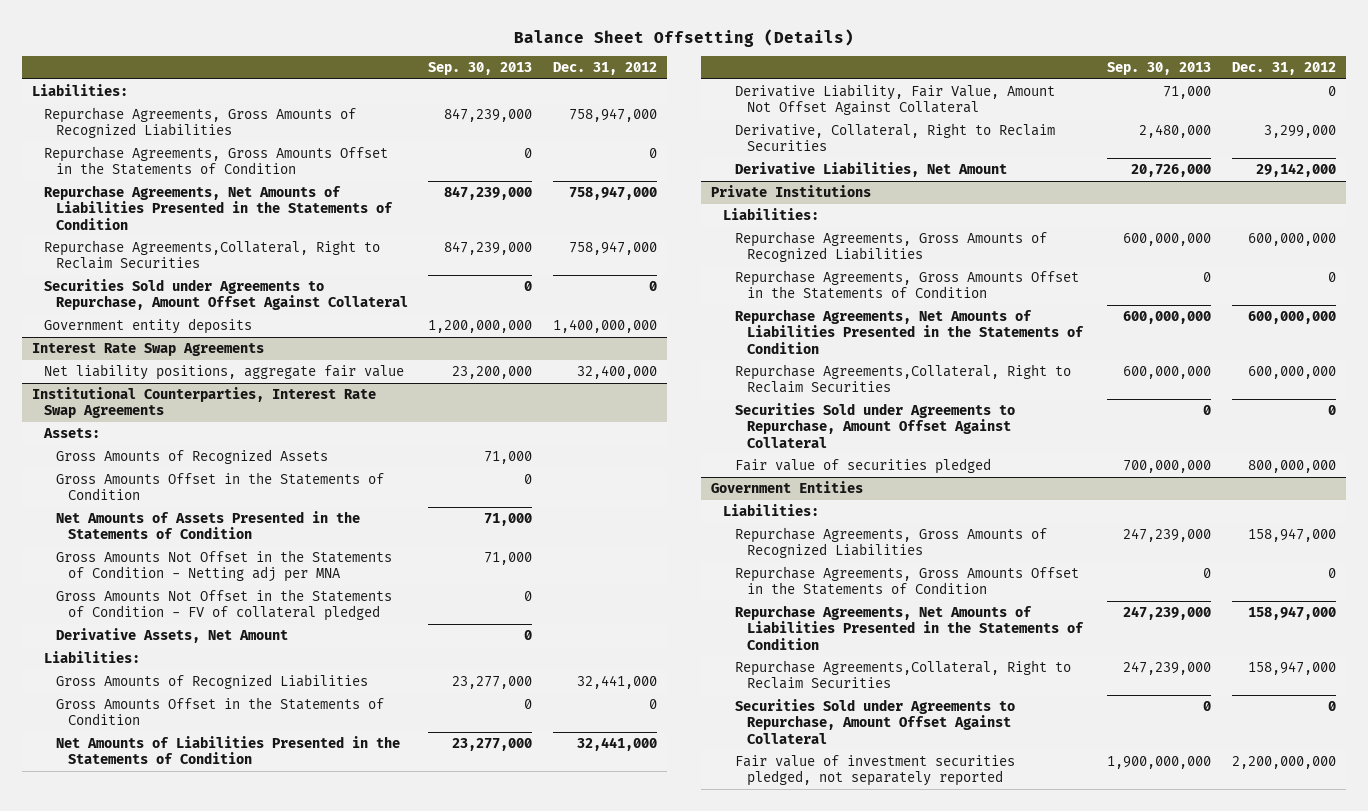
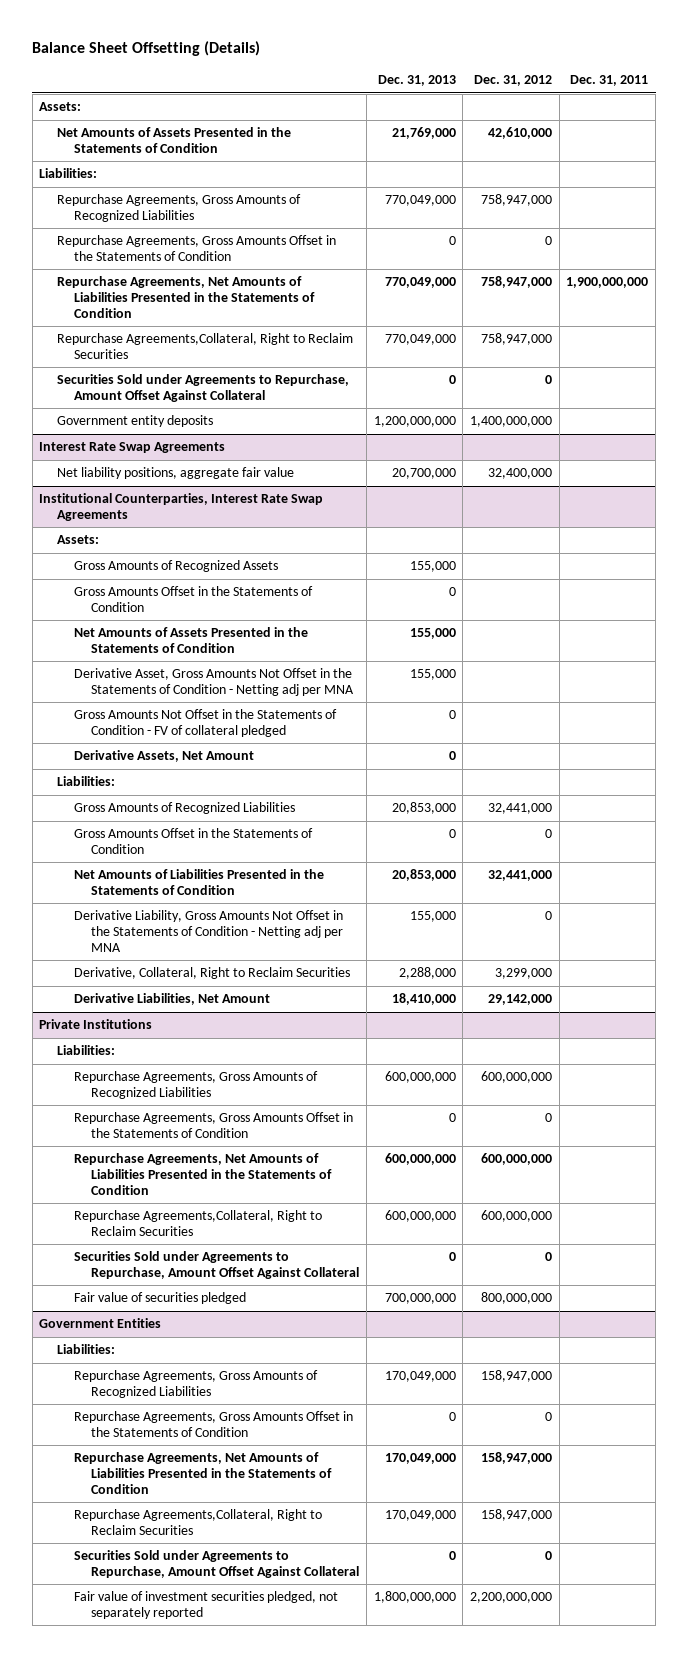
- | Sep. 30, 2013 | Dec. 31, 2012
+ | Dec. 31, 2013 | Dec. 31, 2012 | Dec. 31, 2011
+ Assets:
+ Net Amounts of Assets Presented in the Statements of Condition | 21,769,000 | 42,610,000 |
@ Institutional Counterparties, Interest Rate Swap Agreements
- Gross Amounts Not Offset in the Statements of Condition - Netting adj per MNA | 71,000 |
+ Derivative Asset, Gross Amounts Not Offset in the Statements of Condition - Netting adj per MNA | 155,000 | |
- Derivative Liability, Fair Value, Amount Not Offset Against Collateral | 71,000 | 0
+ Derivative Liability, Gross Amounts Not Offset in the Statements of Condition - Netting adj per MNA | 155,000 | 0 |

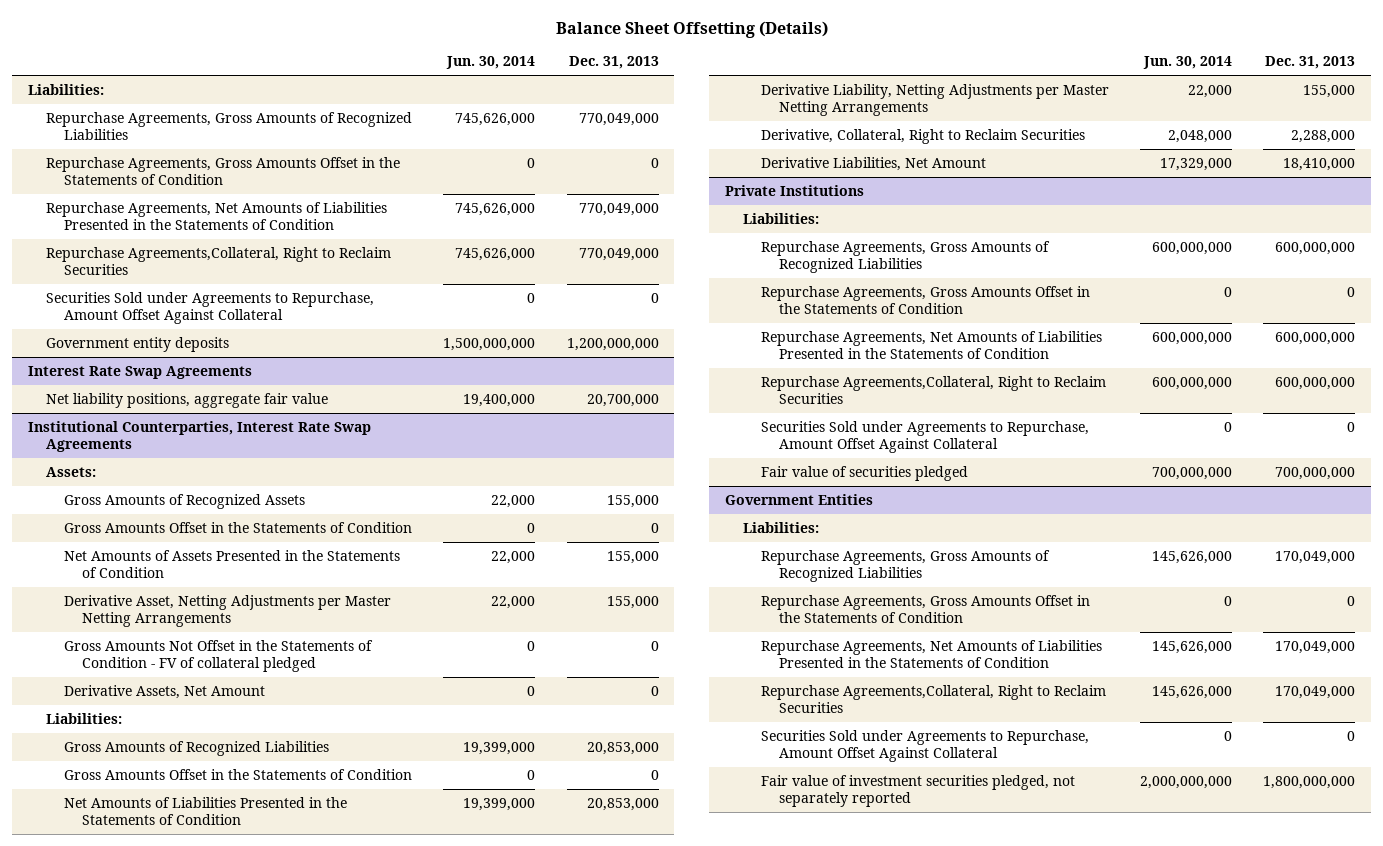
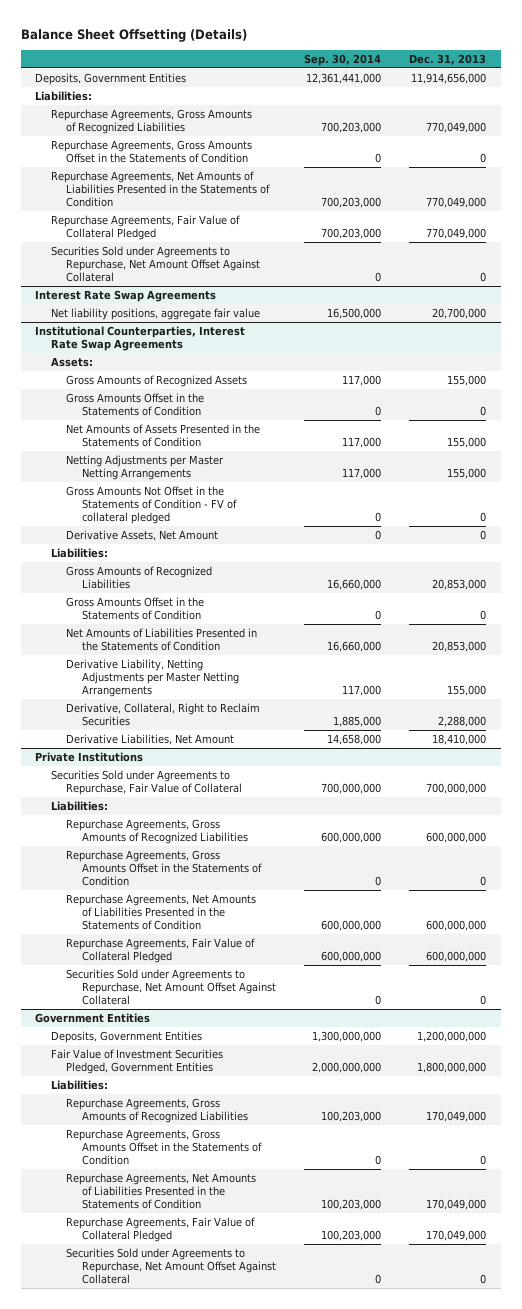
- | Jun. 30, 2014 | Dec. 31, 2013
+ | Sep. 30, 2014 | Dec. 31, 2013
+ Deposits, Government Entities | 12,361,441,000 | 11,914,656,000
- Repurchase Agreements,Collateral, Right to Reclaim Securities | 745,626,000 | 770,049,000
- Securities Sold under Agreements to Repurchase, Amount Offset Against Collateral | 0 | 0
- Government entity deposits | 1,500,000,000 | 1,200,000,000
+ Repurchase Agreements, Fair Value of Collateral Pledged | 700,203,000 | 770,049,000
+ Securities Sold under Agreements to Repurchase, Net Amount Offset Against Collateral | 0 | 0
@ Institutional Counterparties, Interest Rate Swap Agreements
- Derivative Asset, Netting Adjustments per Master Netting Arrangements | 22,000 | 155,000
+ Netting Adjustments per Master Netting Arrangements | 117,000 | 155,000
@ Private Institutions
+ Securities Sold under Agreements to Repurchase, Fair Value of Collateral | 700,000,000 | 700,000,000
- Repurchase Agreements,Collateral, Right to Reclaim Securities | 600,000,000 | 600,000,000
- Securities Sold under Agreements to Repurchase, Amount Offset Against Collateral | 0 | 0
- Fair value of securities pledged | 700,000,000 | 700,000,000
+ Repurchase Agreements, Fair Value of Collateral Pledged | 600,000,000 | 600,000,000
+ Securities Sold under Agreements to Repurchase, Net Amount Offset Against Collateral | 0 | 0
@ Government Entities
+ Deposits, Government Entities | 1,300,000,000 | 1,200,000,000
+ Fair Value of Investment Securities Pledged, Government Entities | 2,000,000,000 | 1,800,000,000
- Repurchase Agreements,Collateral, Right to Reclaim Securities | 145,626,000 | 170,049,000
- Securities Sold under Agreements to Repurchase, Amount Offset Against Collateral | 0 | 0
- Fair value of investment securities pledged, not separately reported | 2,000,000,000 | 1,800,000,000
+ Repurchase Agreements, Fair Value of Collateral Pledged | 100,203,000 | 170,049,000
+ Securities Sold under Agreements to Repurchase, Net Amount Offset Against Collateral | 0 | 0

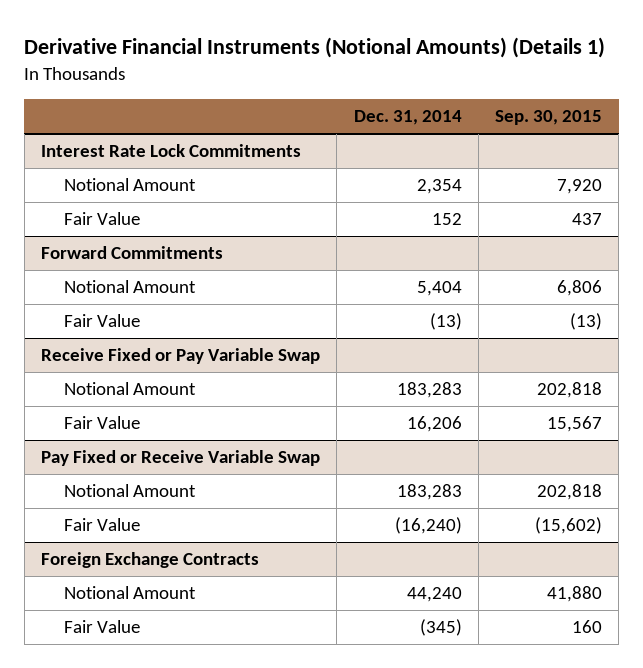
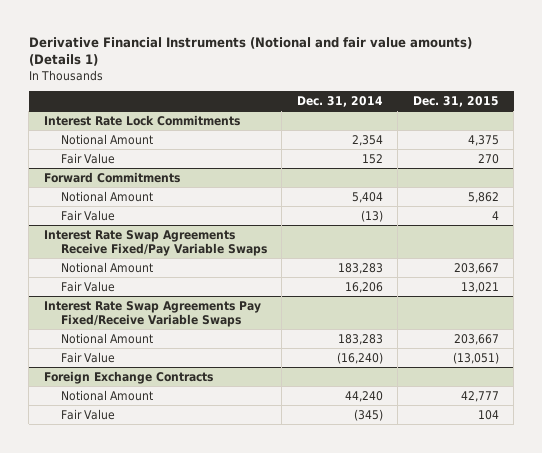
- Derivative Financial Instruments (Notional Amounts) (Details 1)
+ Derivative Financial Instruments (Notional and fair value amounts) (Details 1)
- | Dec. 31, 2014 | Sep. 30, 2015
+ | Dec. 31, 2014 | Dec. 31, 2015
- Receive Fixed or Pay Variable Swap
+ Interest Rate Swap Agreements Receive Fixed/Pay Variable Swaps
- Pay Fixed or Receive Variable Swap
+ Interest Rate Swap Agreements Pay Fixed/Receive Variable Swaps

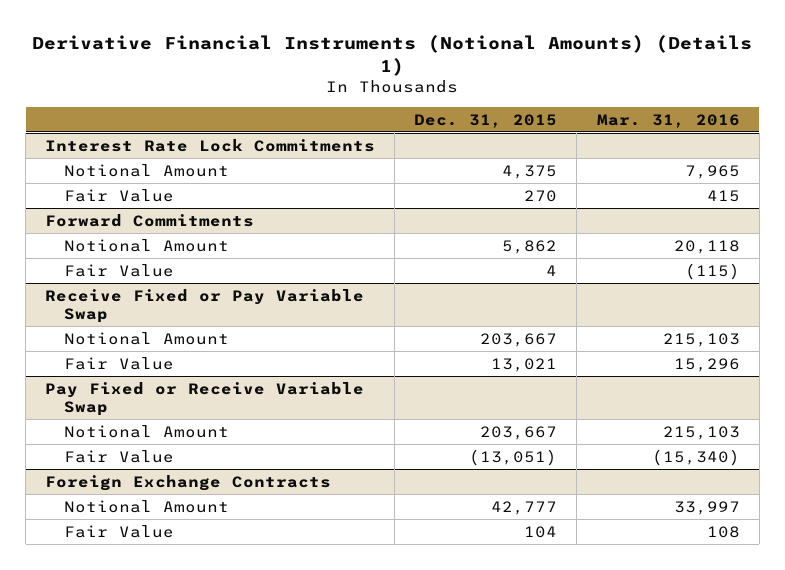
- Derivative Financial Instruments (Notional and fair value amounts) (Details 1)
+ Derivative Financial Instruments (Notional Amounts) (Details 1)
- | Dec. 31, 2014 | Dec. 31, 2015
+ | Dec. 31, 2015 | Mar. 31, 2016
- Interest Rate Swap Agreements Receive Fixed/Pay Variable Swaps
+ Receive Fixed or Pay Variable Swap
- Interest Rate Swap Agreements Pay Fixed/Receive Variable Swaps
+ Pay Fixed or Receive Variable Swap

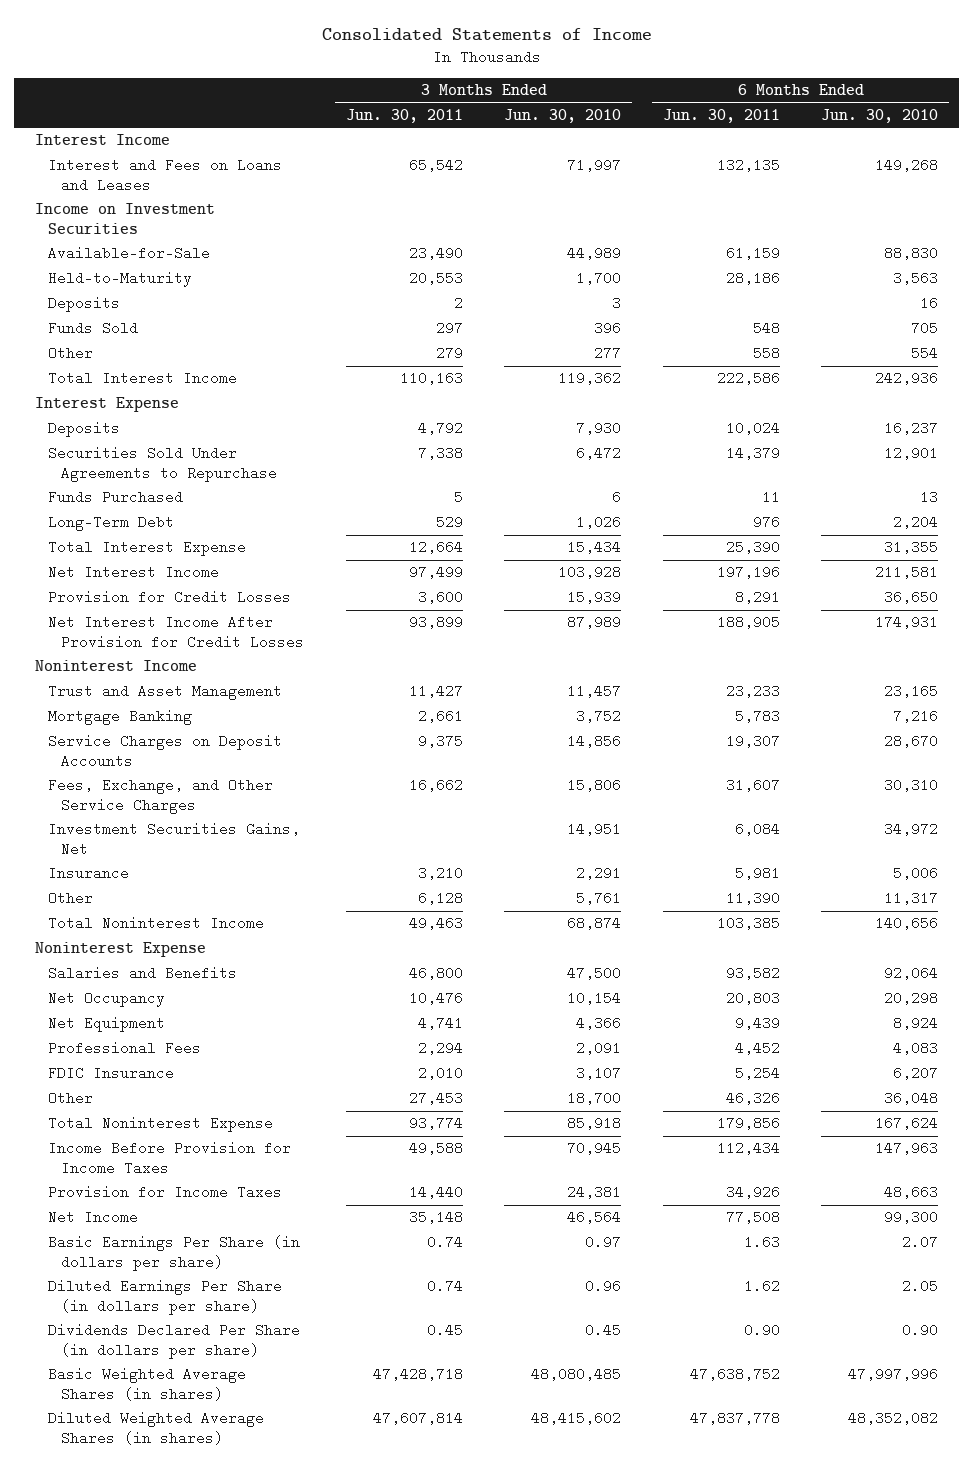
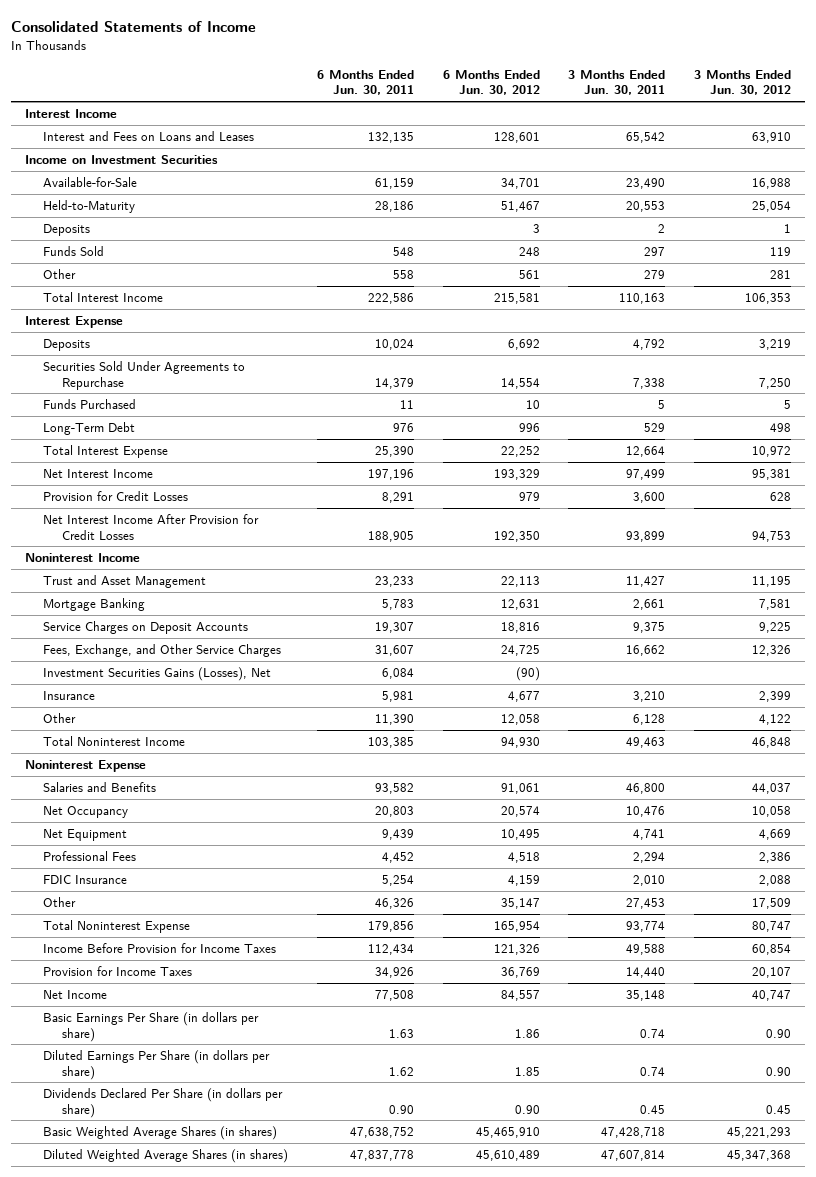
- | 3 Months Ended Jun. 30, 2011 | 3 Months Ended Jun. 30, 2010 | 6 Months Ended Jun. 30, 2011 | 6 Months Ended Jun. 30, 2010
+ | 6 Months Ended Jun. 30, 2011 | 6 Months Ended Jun. 30, 2012 | 3 Months Ended Jun. 30, 2011 | 3 Months Ended Jun. 30, 2012
- Investment Securities Gains, Net | | 14,951 | 6,084 | 34,972
+ Investment Securities Gains (Losses), Net | 6,084 | (90) | |

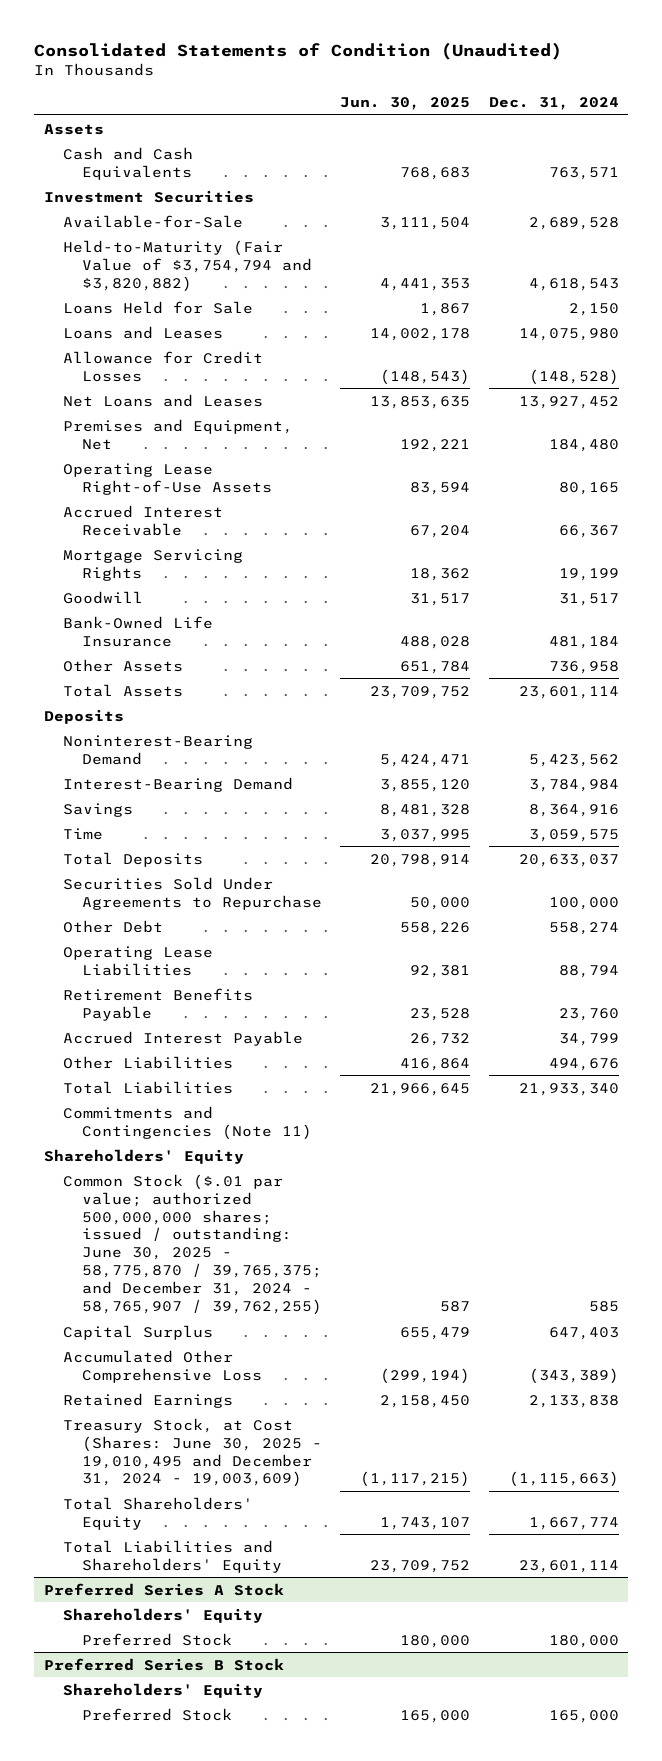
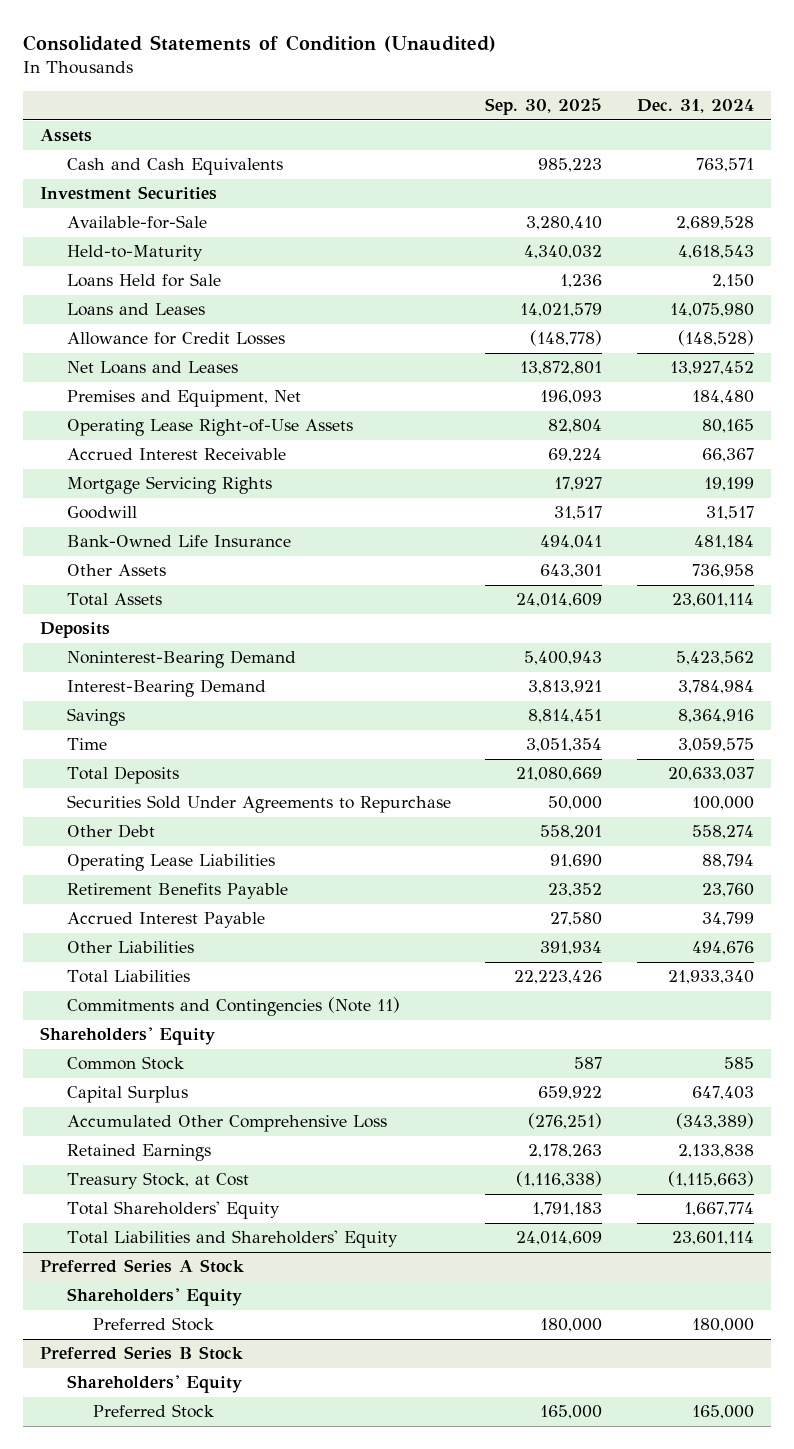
- | Jun. 30, 2025 | Dec. 31, 2024
+ | Sep. 30, 2025 | Dec. 31, 2024
- Held-to-Maturity (Fair Value of $3,754,794 and $3,820,882) | 4,441,353 | 4,618,543
+ Held-to-Maturity | 4,340,032 | 4,618,543
- Common Stock ($.01 par value; authorized 500,000,000 shares; issued / outstanding: June 30, 2025 - 58,775,870 / 39,765,375; and December 31, 2024 - 58,765,907 / 39,762,255) | 587 | 585
+ Common Stock | 587 | 585
- Treasury Stock, at Cost (Shares: June 30, 2025 - 19,010,495 and December 31, 2024 - 19,003,609) | (1,117,215) | (1,115,663)
+ Treasury Stock, at Cost | (1,116,338) | (1,115,663)

